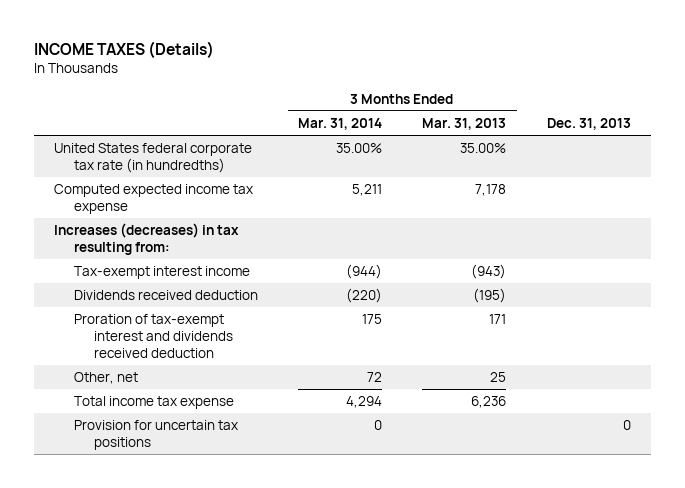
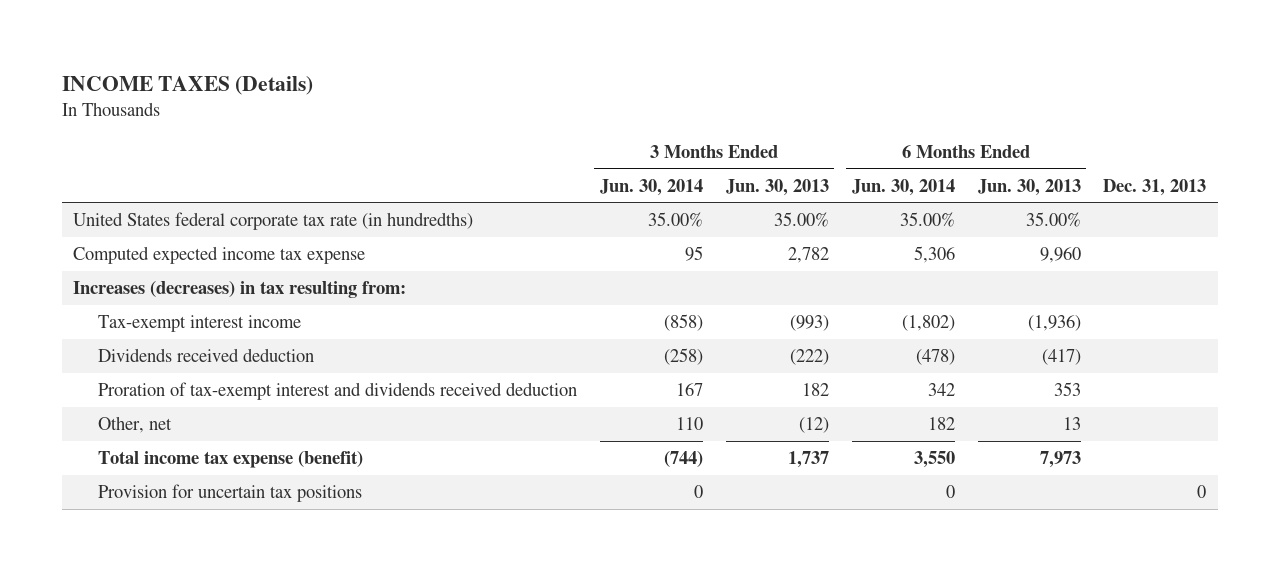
- | 3 Months Ended Mar. 31, 2014 | 3 Months Ended Mar. 31, 2013 | Dec. 31, 2013
+ | 3 Months Ended Jun. 30, 2014 | 3 Months Ended Jun. 30, 2013 | 6 Months Ended Jun. 30, 2014 | 6 Months Ended Jun. 30, 2013 | Dec. 31, 2013
- Total income tax expense | 4,294 | 6,236 |
+ Total income tax expense (benefit) | (744) | 1,737 | 3,550 | 7,973 |

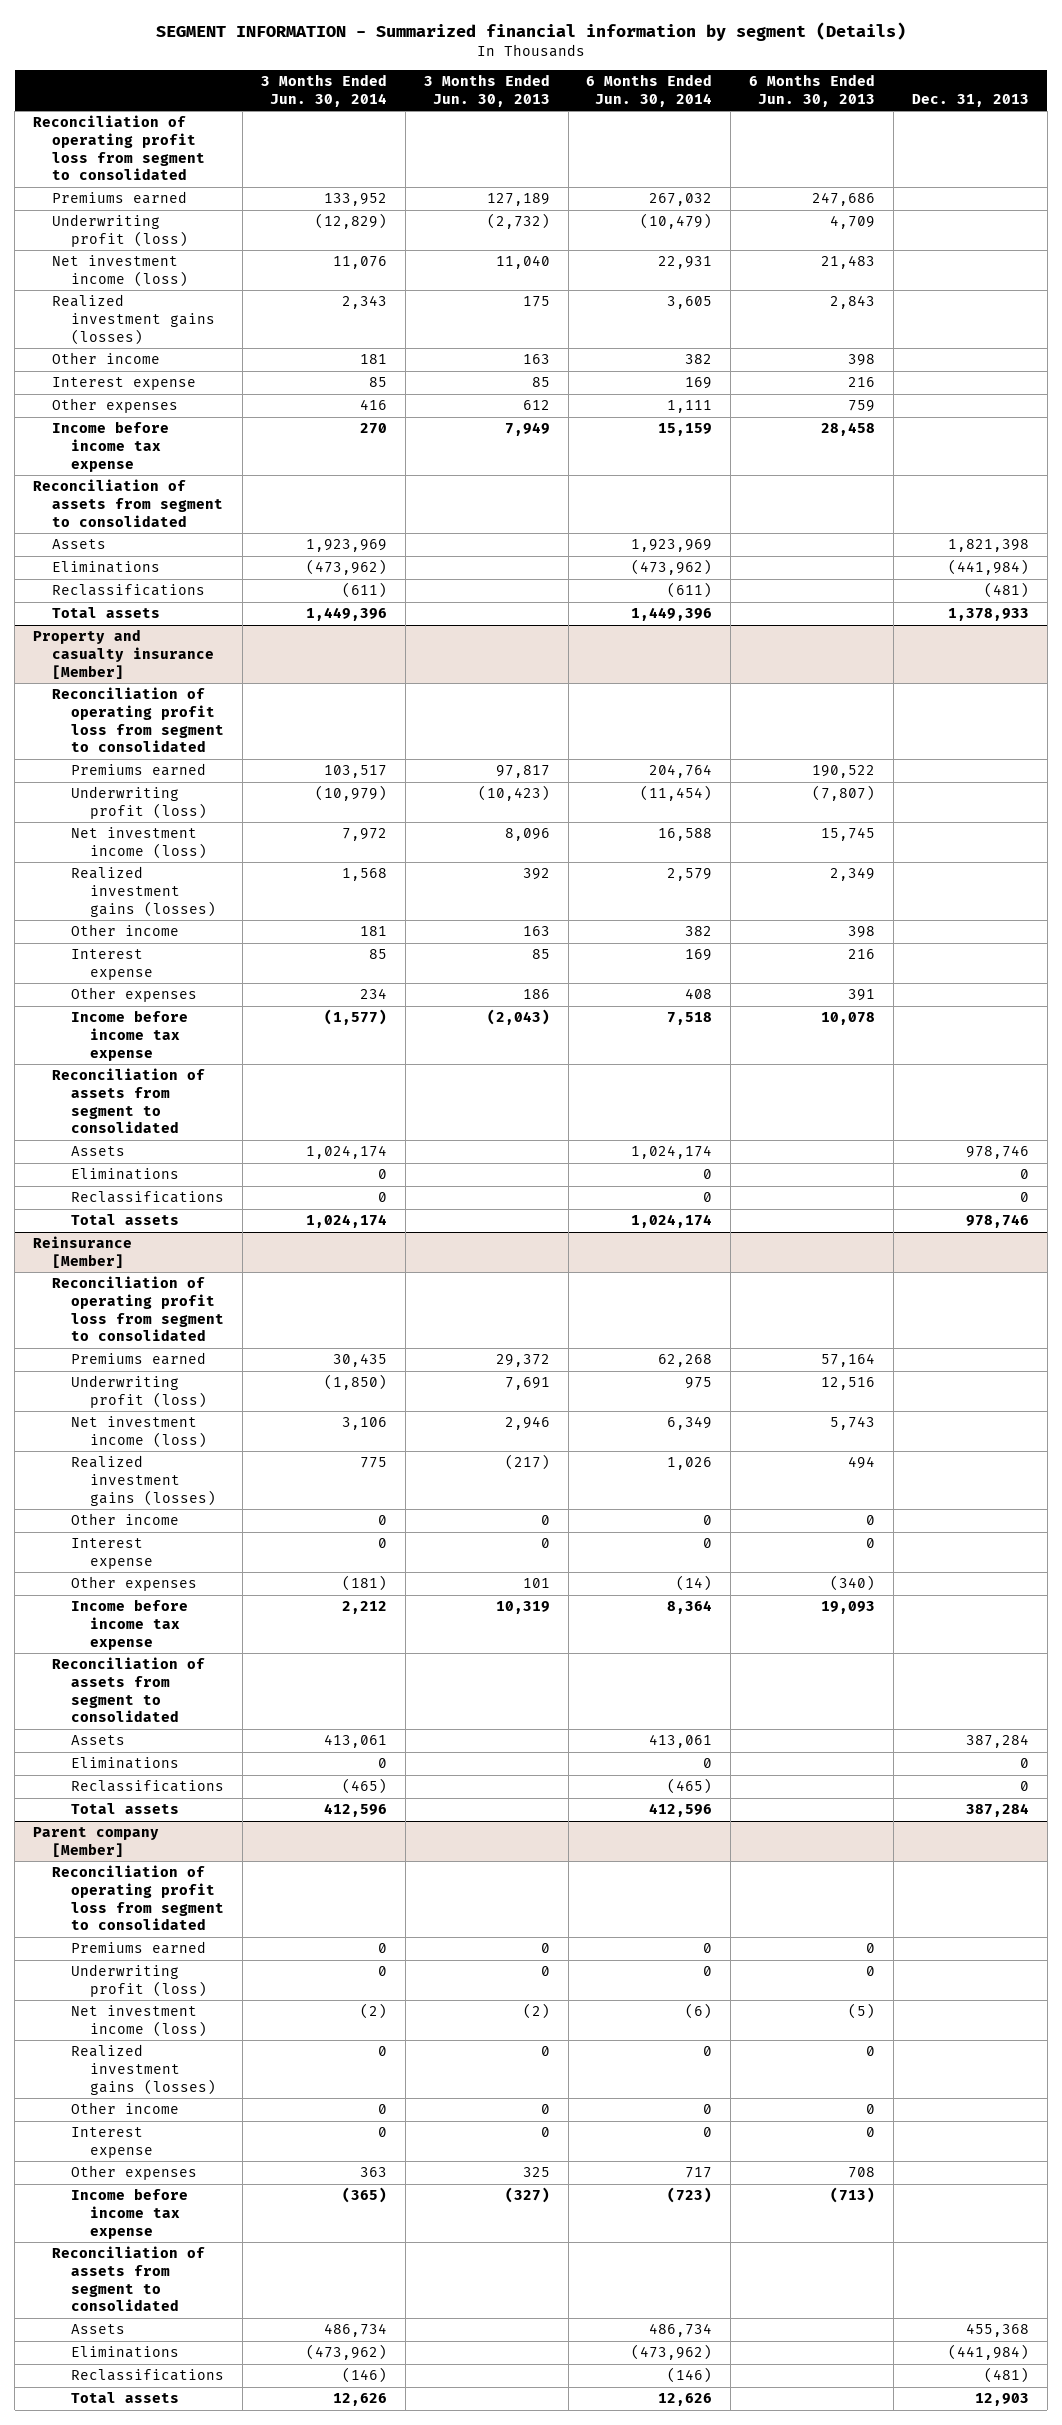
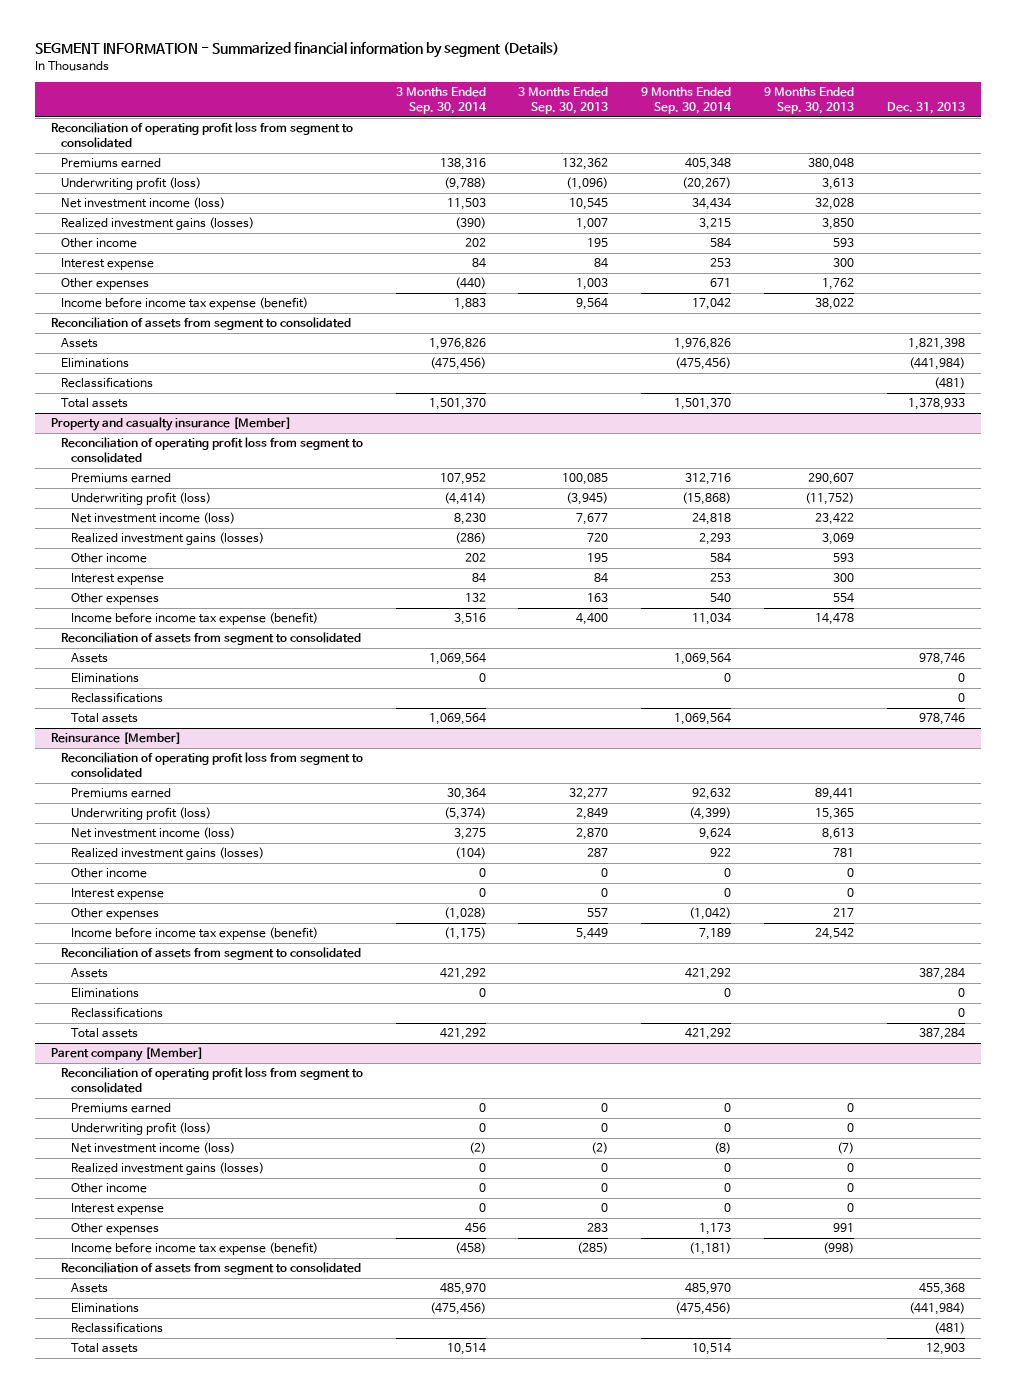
- | 3 Months Ended Jun. 30, 2014 | 3 Months Ended Jun. 30, 2013 | 6 Months Ended Jun. 30, 2014 | 6 Months Ended Jun. 30, 2013 | Dec. 31, 2013
+ | 3 Months Ended Sep. 30, 2014 | 3 Months Ended Sep. 30, 2013 | 9 Months Ended Sep. 30, 2014 | 9 Months Ended Sep. 30, 2013 | Dec. 31, 2013
- Income before income tax expense | 270 | 7,949 | 15,159 | 28,458 |
+ Income before income tax expense (benefit) | 1,883 | 9,564 | 17,042 | 38,022 |
@ Property and casualty insurance [Member]
- Income before income tax expense | (1,577) | (2,043) | 7,518 | 10,078 |
+ Income before income tax expense (benefit) | 3,516 | 4,400 | 11,034 | 14,478 |
@ Reinsurance [Member]
- Income before income tax expense | 2,212 | 10,319 | 8,364 | 19,093 |
+ Income before income tax expense (benefit) | (1,175) | 5,449 | 7,189 | 24,542 |
@ Parent company [Member]
- Income before income tax expense | (365) | (327) | (723) | (713) |
+ Income before income tax expense (benefit) | (458) | (285) | (1,181) | (998) |

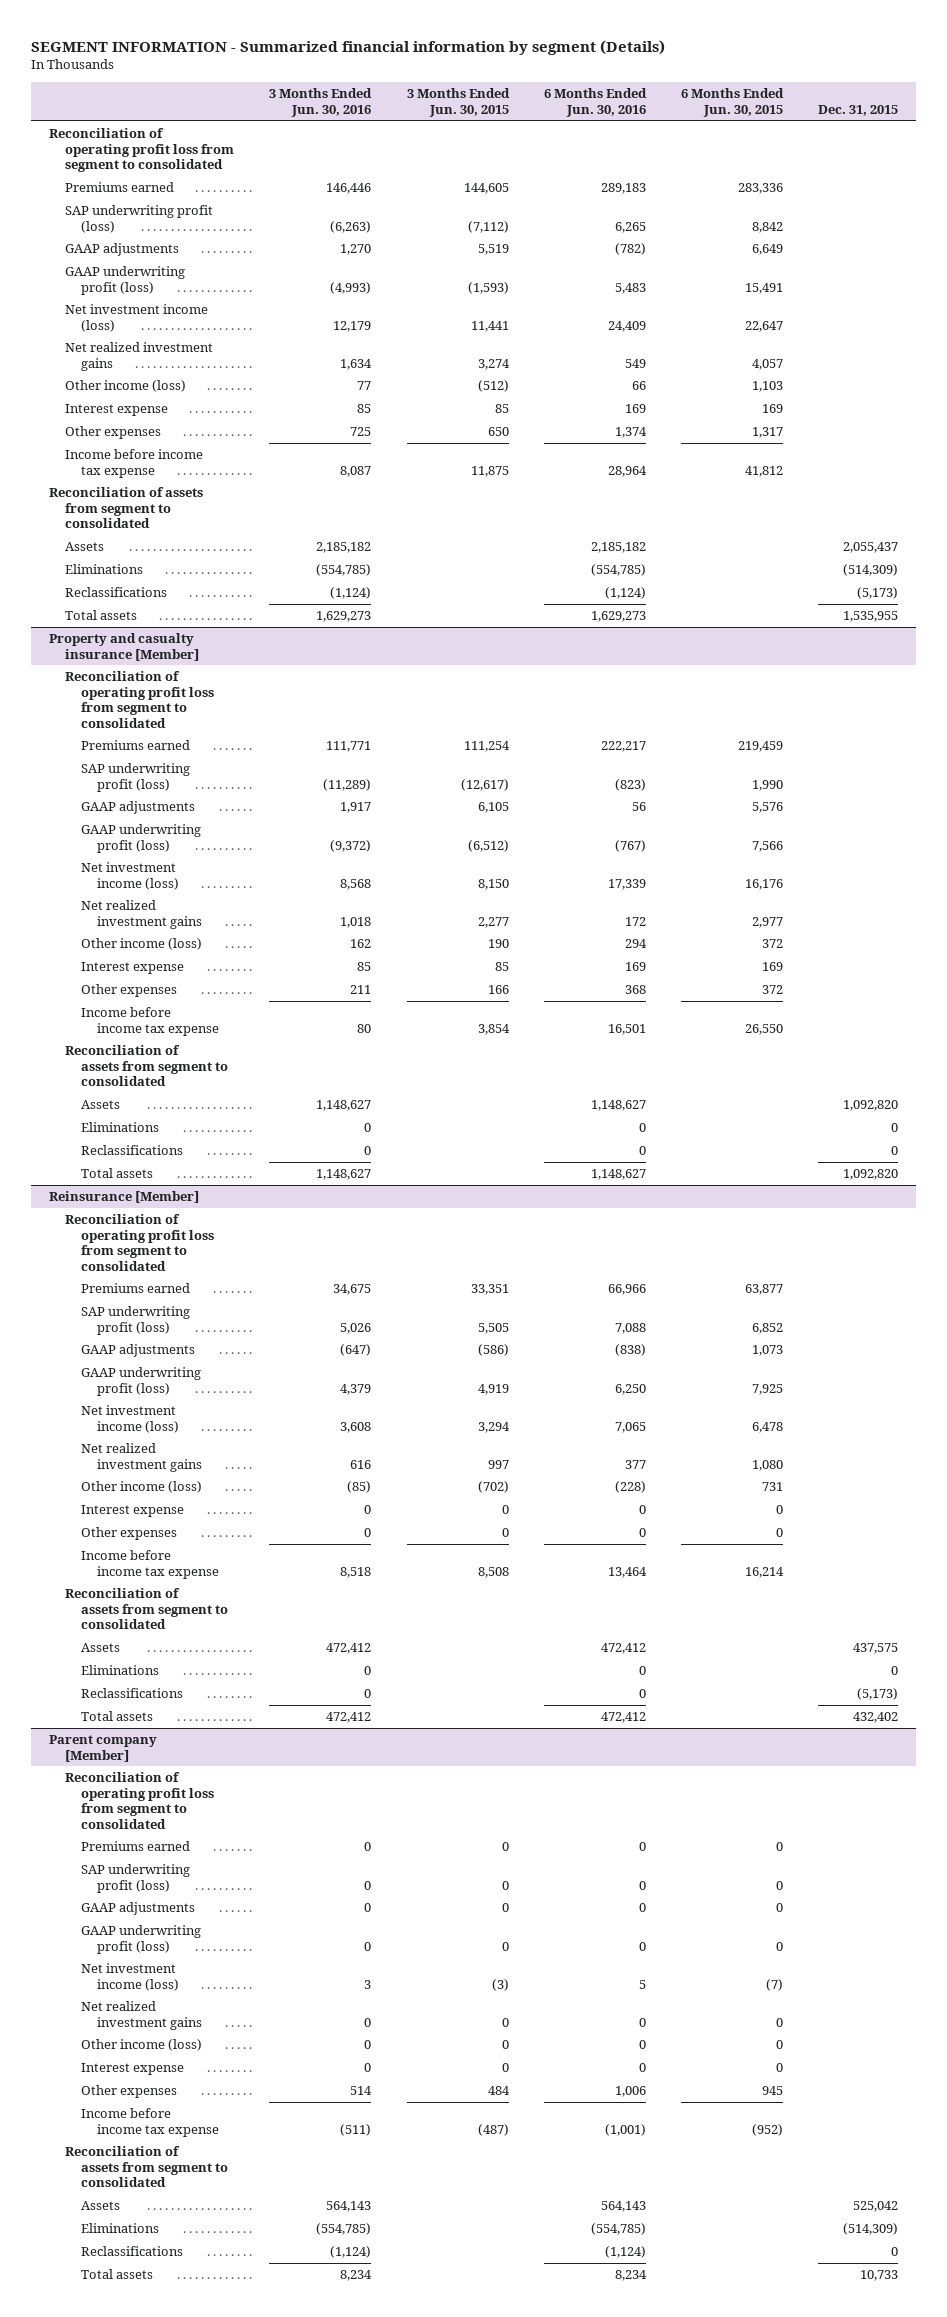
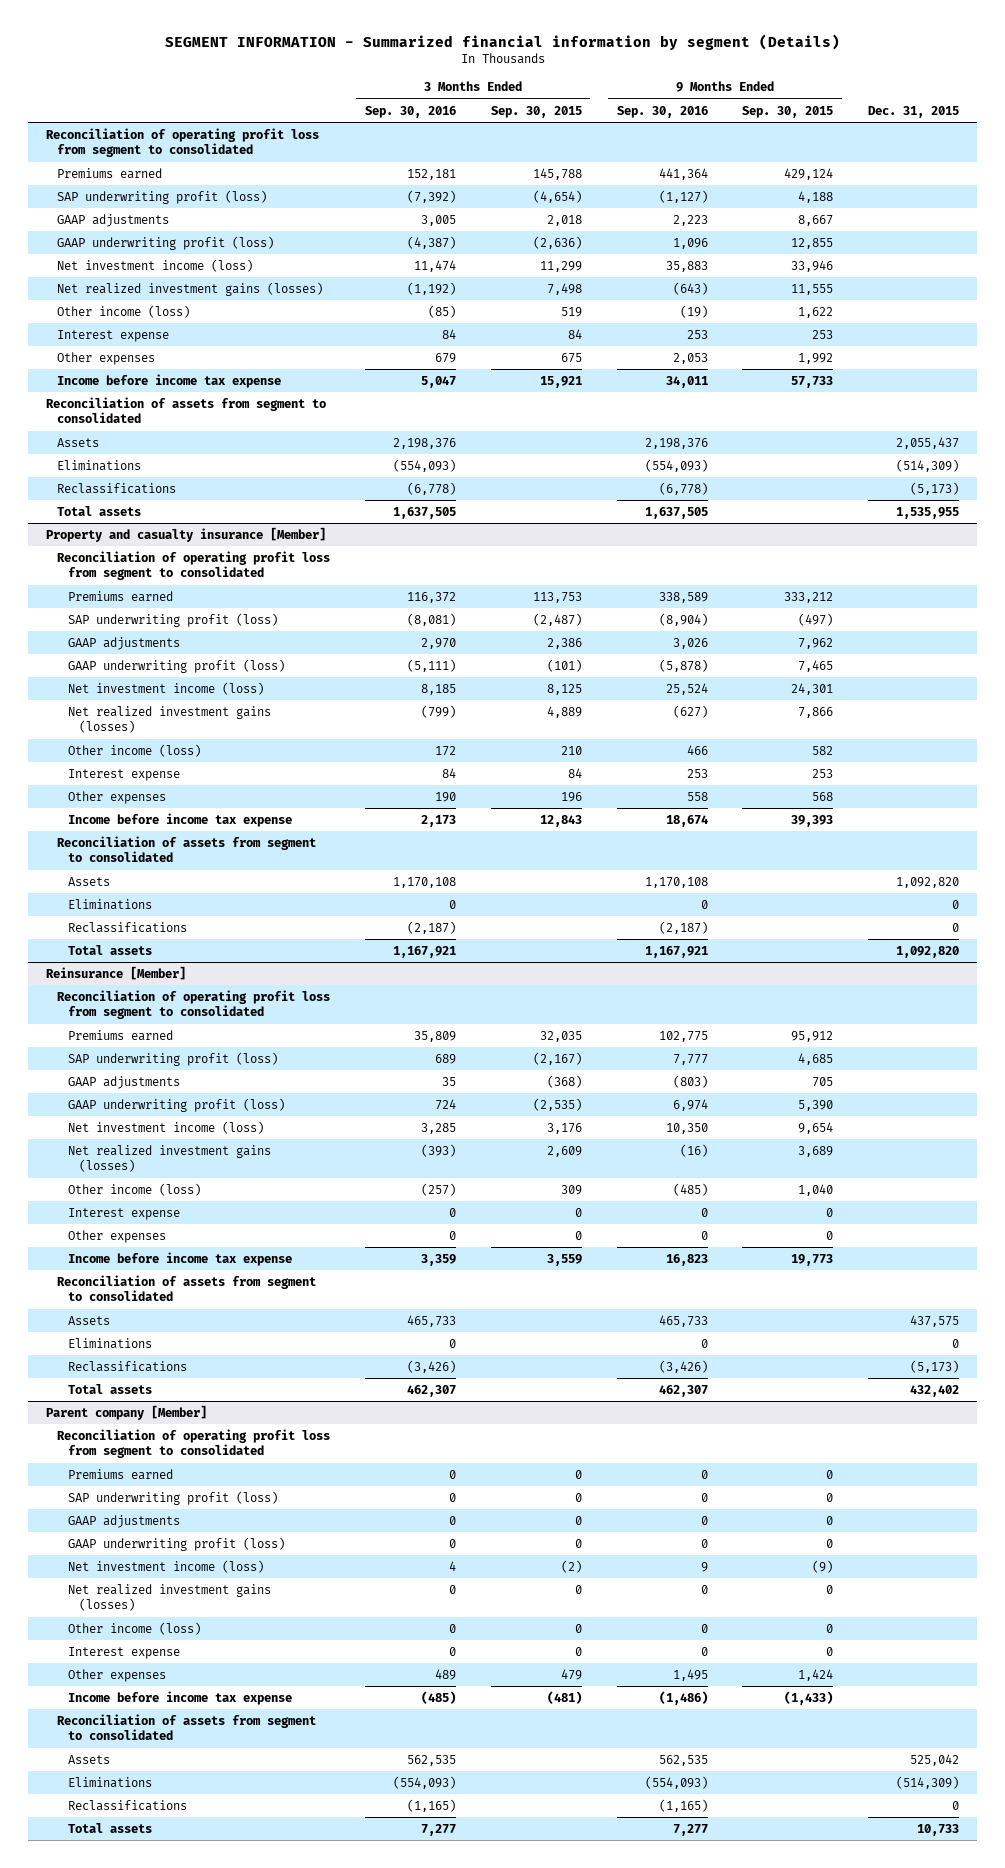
- | 3 Months Ended Jun. 30, 2016 | 3 Months Ended Jun. 30, 2015 | 6 Months Ended Jun. 30, 2016 | 6 Months Ended Jun. 30, 2015 | Dec. 31, 2015
+ | 3 Months Ended Sep. 30, 2016 | 3 Months Ended Sep. 30, 2015 | 9 Months Ended Sep. 30, 2016 | 9 Months Ended Sep. 30, 2015 | Dec. 31, 2015
- Net realized investment gains | 1,634 | 3,274 | 549 | 4,057 |
+ Net realized investment gains (losses) | (1,192) | 7,498 | (643) | 11,555 |
@ Property and casualty insurance [Member]
- Net realized investment gains | 1,018 | 2,277 | 172 | 2,977 |
+ Net realized investment gains (losses) | (799) | 4,889 | (627) | 7,866 |
@ Reinsurance [Member]
- Net realized investment gains | 616 | 997 | 377 | 1,080 |
+ Net realized investment gains (losses) | (393) | 2,609 | (16) | 3,689 |
@ Parent company [Member]
- Net realized investment gains | 0 | 0 | 0 | 0 |
+ Net realized investment gains (losses) | 0 | 0 | 0 | 0 |

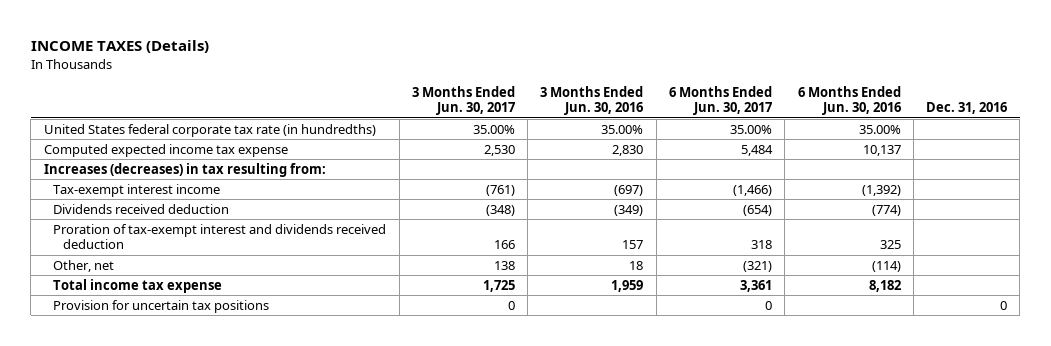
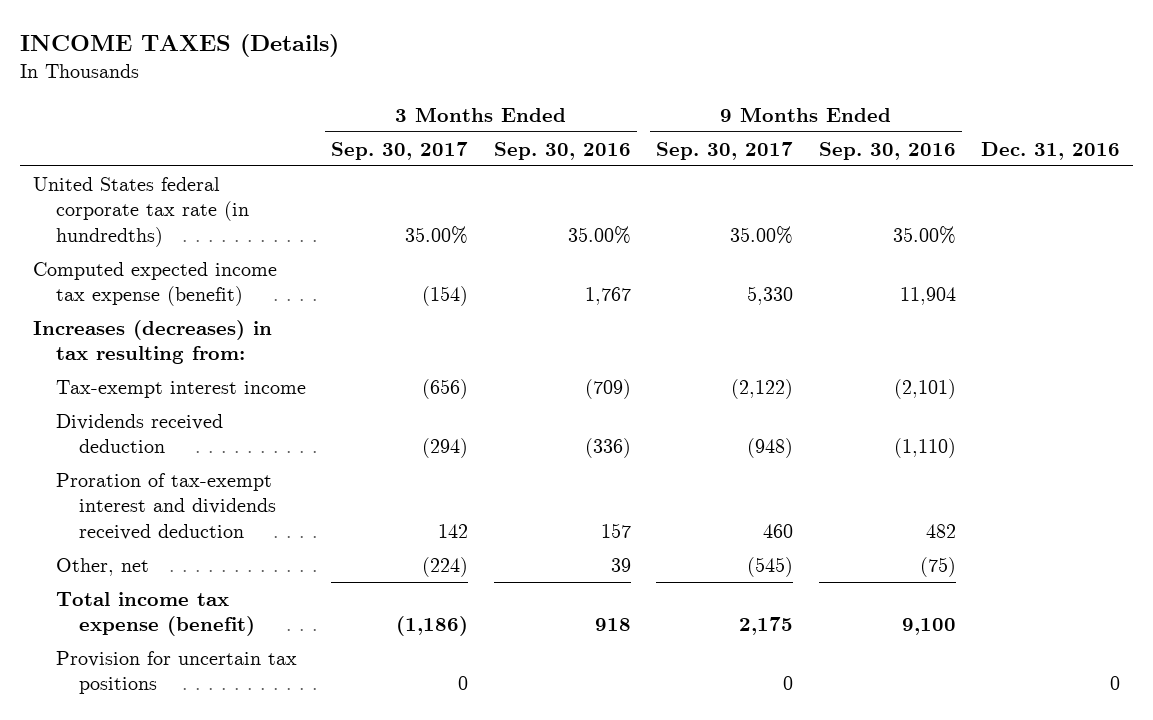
- | 3 Months Ended Jun. 30, 2017 | 3 Months Ended Jun. 30, 2016 | 6 Months Ended Jun. 30, 2017 | 6 Months Ended Jun. 30, 2016 | Dec. 31, 2016
+ | 3 Months Ended Sep. 30, 2017 | 3 Months Ended Sep. 30, 2016 | 9 Months Ended Sep. 30, 2017 | 9 Months Ended Sep. 30, 2016 | Dec. 31, 2016
- Computed expected income tax expense | 2,530 | 2,830 | 5,484 | 10,137 |
+ Computed expected income tax expense (benefit) | (154) | 1,767 | 5,330 | 11,904 |
- Total income tax expense | 1,725 | 1,959 | 3,361 | 8,182 |
+ Total income tax expense (benefit) | (1,186) | 918 | 2,175 | 9,100 |

